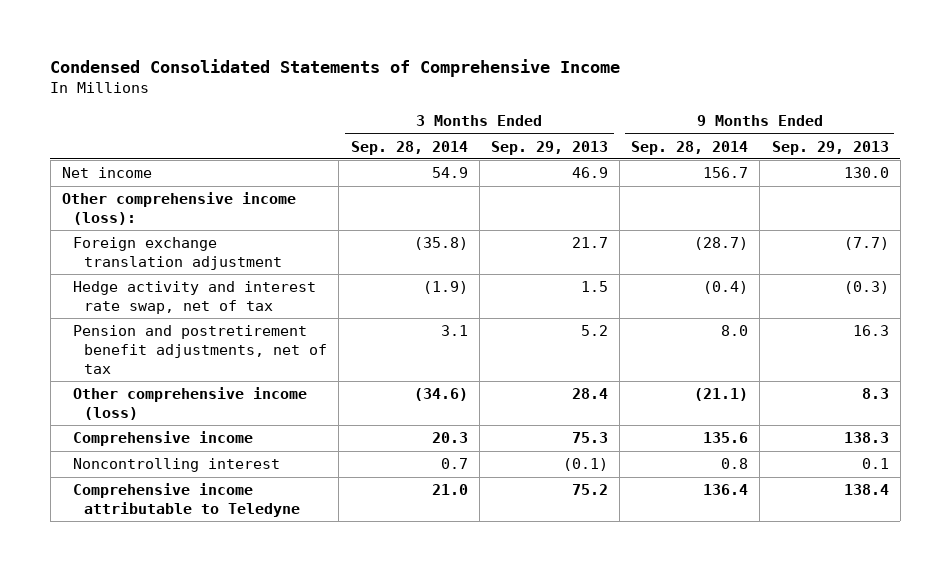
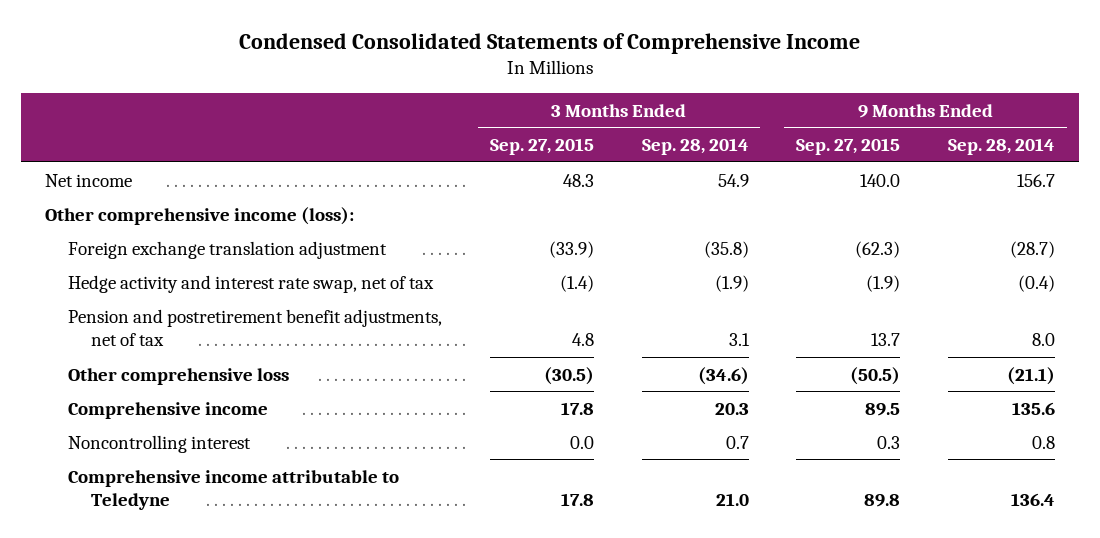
- | 3 Months Ended Sep. 28, 2014 | 3 Months Ended Sep. 29, 2013 | 9 Months Ended Sep. 28, 2014 | 9 Months Ended Sep. 29, 2013
+ | 3 Months Ended Sep. 27, 2015 | 3 Months Ended Sep. 28, 2014 | 9 Months Ended Sep. 27, 2015 | 9 Months Ended Sep. 28, 2014
- Other comprehensive income (loss) | (34.6) | 28.4 | (21.1) | 8.3
+ Other comprehensive loss | (30.5) | (34.6) | (50.5) | (21.1)

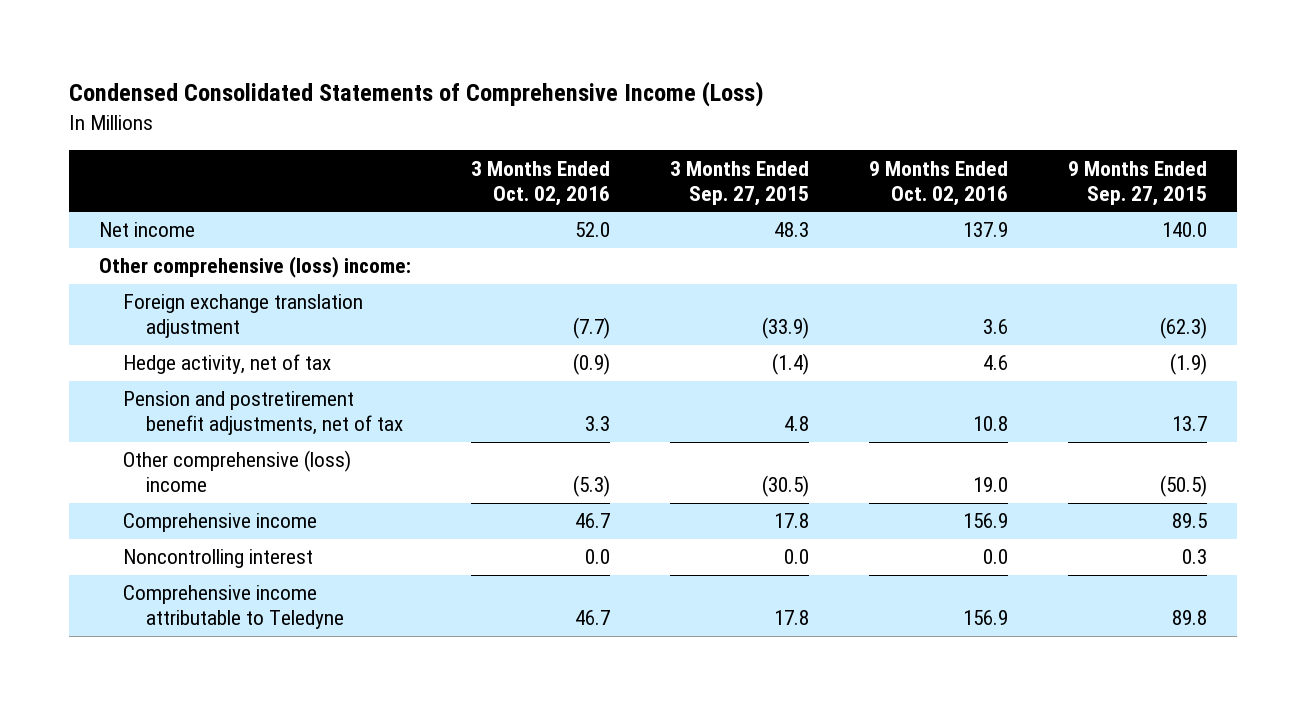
- Condensed Consolidated Statements of Comprehensive Income
+ Condensed Consolidated Statements of Comprehensive Income (Loss)
- | 3 Months Ended Sep. 27, 2015 | 3 Months Ended Sep. 28, 2014 | 9 Months Ended Sep. 27, 2015 | 9 Months Ended Sep. 28, 2014
+ | 3 Months Ended Oct. 02, 2016 | 3 Months Ended Sep. 27, 2015 | 9 Months Ended Oct. 02, 2016 | 9 Months Ended Sep. 27, 2015
- Other comprehensive income (loss):
+ Other comprehensive (loss) income:
- Hedge activity and interest rate swap, net of tax | (1.4) | (1.9) | (1.9) | (0.4)
+ Hedge activity, net of tax | (0.9) | (1.4) | 4.6 | (1.9)
- Other comprehensive loss | (30.5) | (34.6) | (50.5) | (21.1)
+ Other comprehensive (loss) income | (5.3) | (30.5) | 19.0 | (50.5)

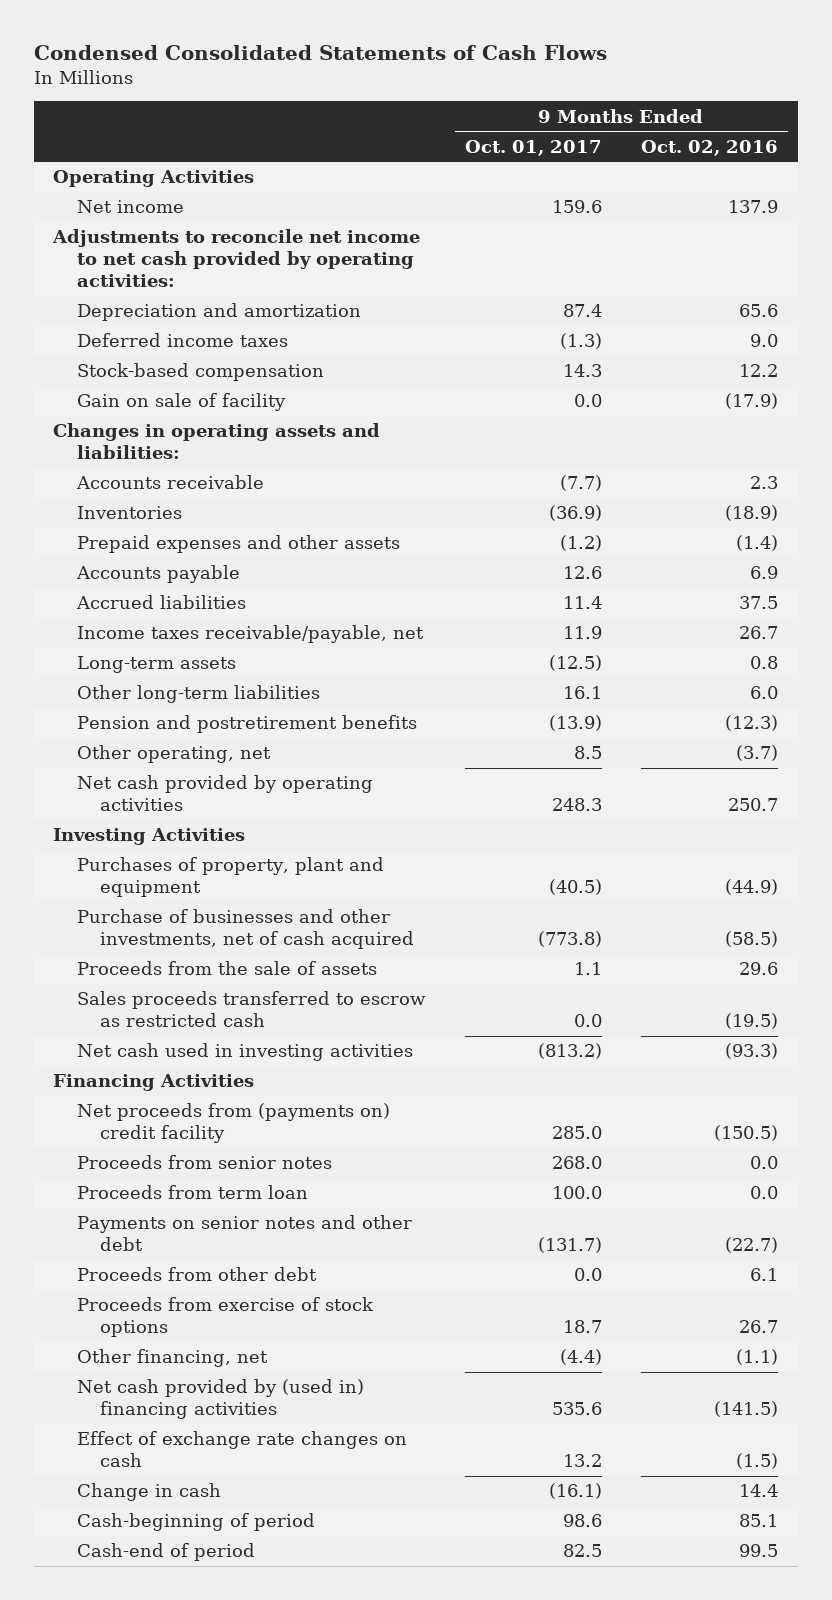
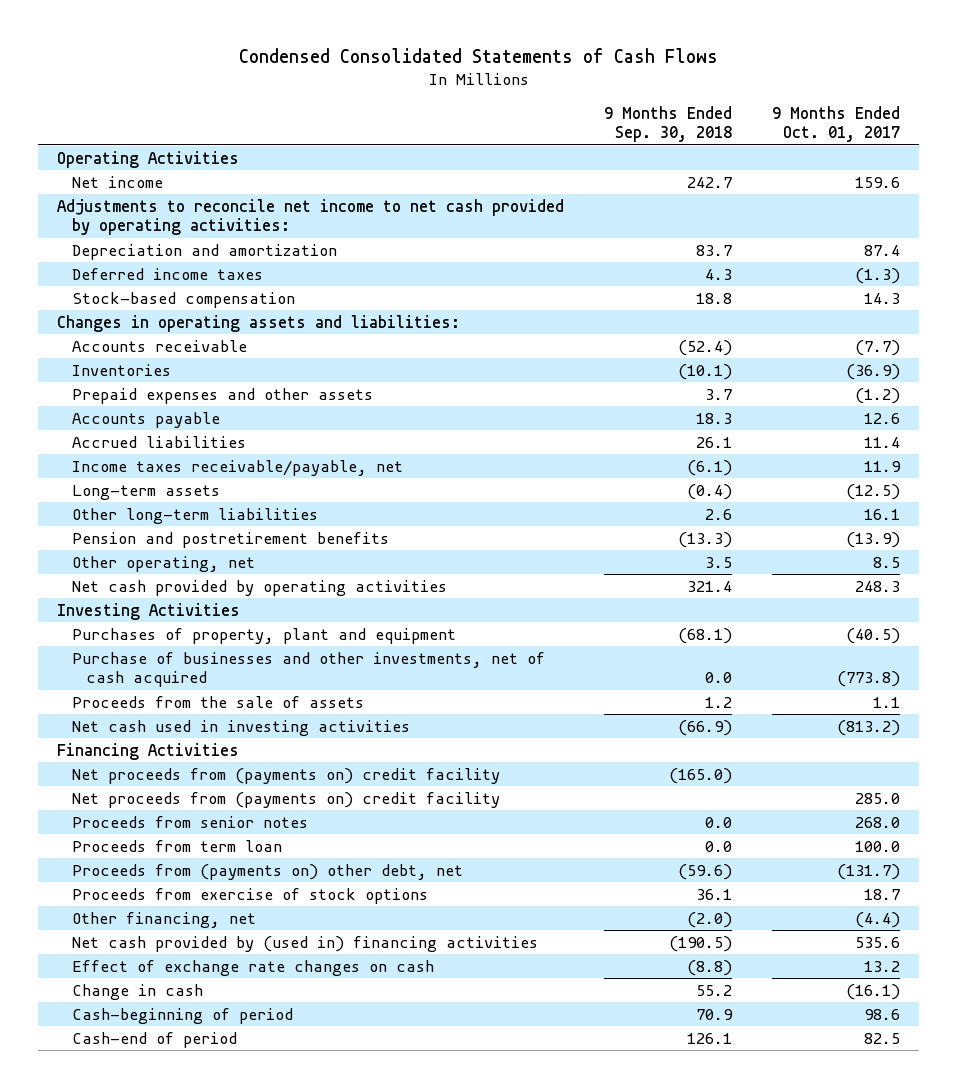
- | 9 Months Ended Oct. 01, 2017 | 9 Months Ended Oct. 02, 2016
+ | 9 Months Ended Sep. 30, 2018 | 9 Months Ended Oct. 01, 2017
- Gain on sale of facility | 0.0 | (17.9)
- Sales proceeds transferred to escrow as restricted cash | 0.0 | (19.5)
+ Net proceeds from (payments on) credit facility | (165.0) |
- Payments on senior notes and other debt | (131.7) | (22.7)
- Proceeds from other debt | 0.0 | 6.1
+ Proceeds from (payments on) other debt, net | (59.6) | (131.7)

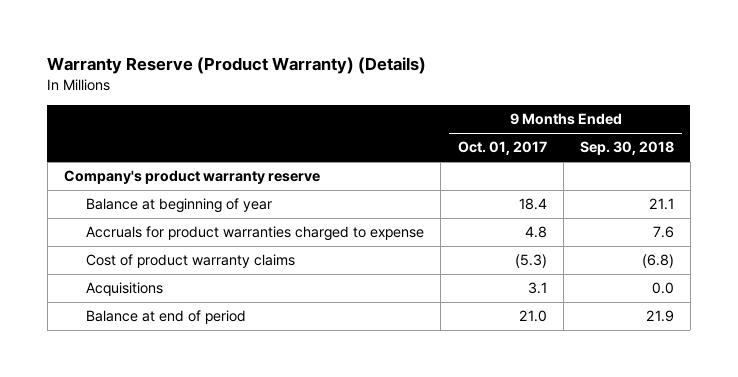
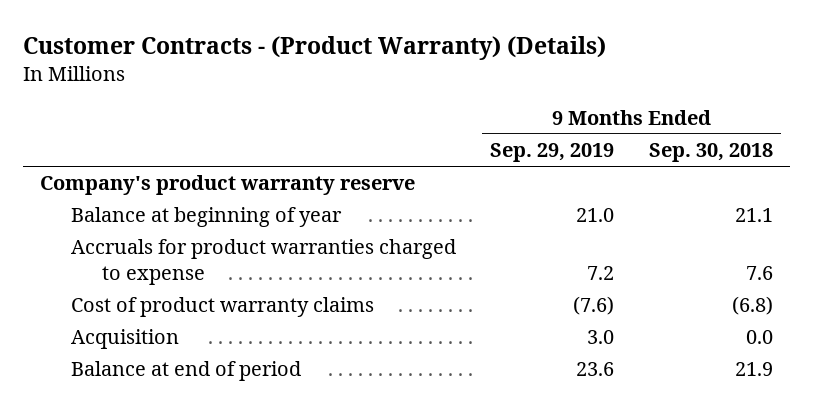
- Warranty Reserve (Product Warranty) (Details)
+ Customer Contracts - (Product Warranty) (Details)
- | 9 Months Ended Oct. 01, 2017 | 9 Months Ended Sep. 30, 2018
+ | 9 Months Ended Sep. 29, 2019 | 9 Months Ended Sep. 30, 2018
- Acquisitions | 3.1 | 0.0
+ Acquisition | 3.0 | 0.0

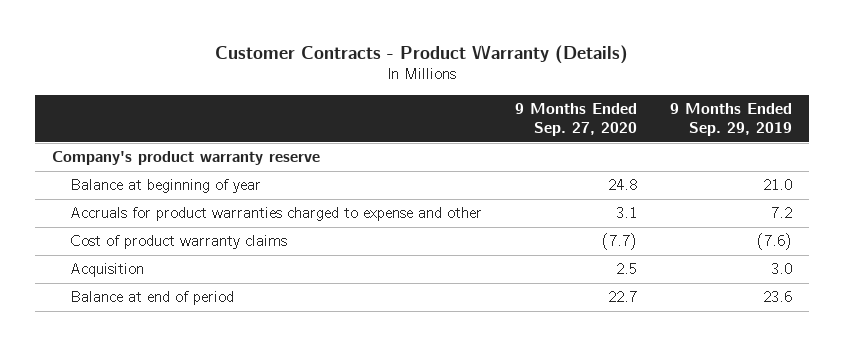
- Customer Contracts - (Product Warranty) (Details)
+ Customer Contracts - Product Warranty (Details)
- | 9 Months Ended Sep. 29, 2019 | 9 Months Ended Sep. 30, 2018
+ | 9 Months Ended Sep. 27, 2020 | 9 Months Ended Sep. 29, 2019
- Accruals for product warranties charged to expense | 7.2 | 7.6
+ Accruals for product warranties charged to expense and other | 3.1 | 7.2

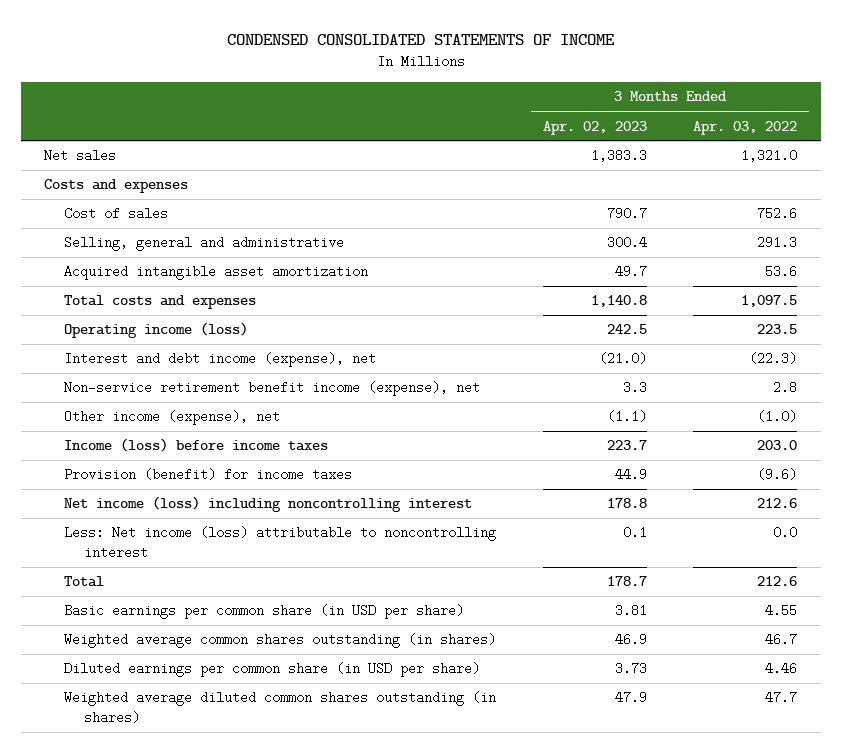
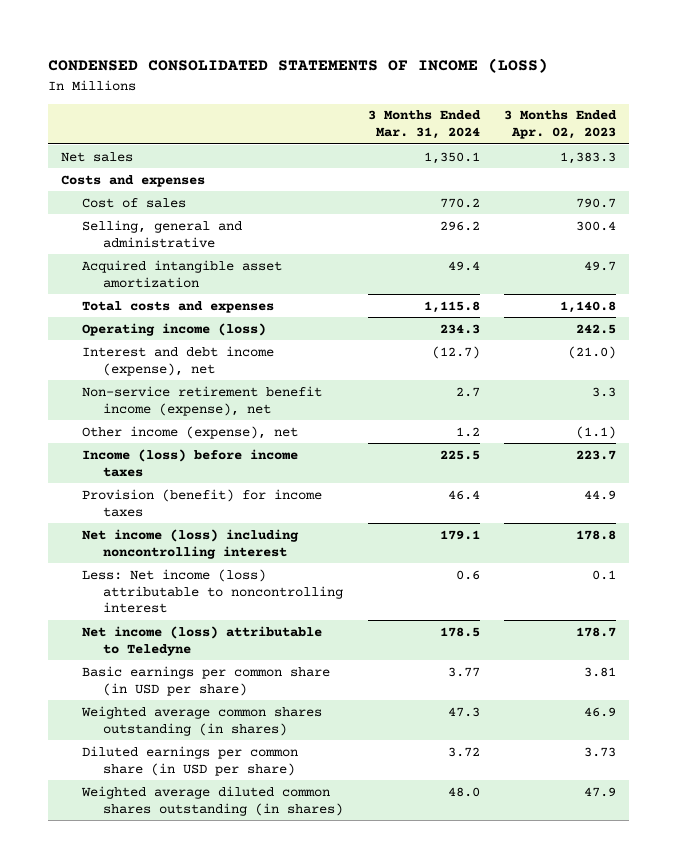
- CONDENSED CONSOLIDATED STATEMENTS OF INCOME
+ CONDENSED CONSOLIDATED STATEMENTS OF INCOME (LOSS)
- | 3 Months Ended Apr. 02, 2023 | 3 Months Ended Apr. 03, 2022
+ | 3 Months Ended Mar. 31, 2024 | 3 Months Ended Apr. 02, 2023
- Total | 178.7 | 212.6
+ Net income (loss) attributable to Teledyne | 178.5 | 178.7

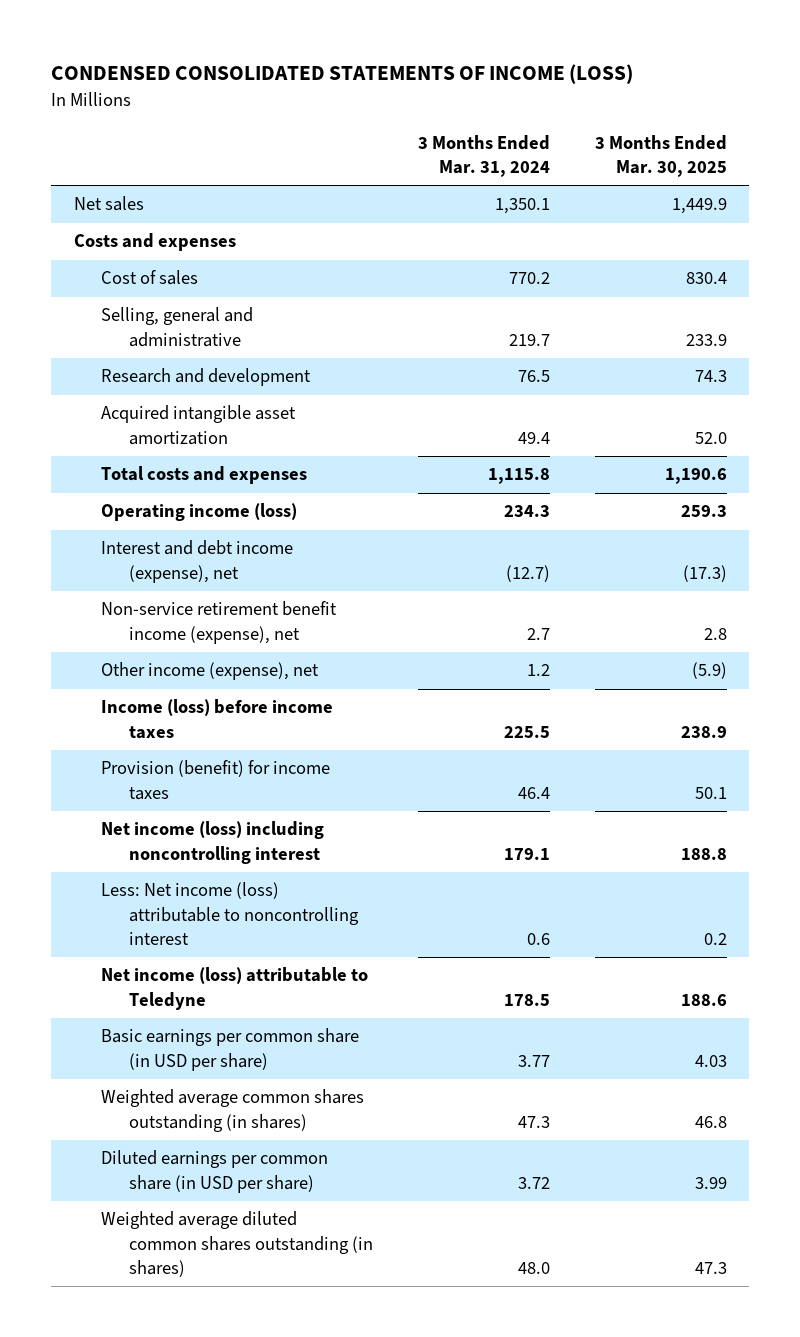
- | 3 Months Ended Mar. 31, 2024 | 3 Months Ended Apr. 02, 2023
+ | 3 Months Ended Mar. 31, 2024 | 3 Months Ended Mar. 30, 2025
- Selling, general and administrative | 296.2 | 300.4
+ Selling, general and administrative | 219.7 | 233.9
+ Research and development | 76.5 | 74.3

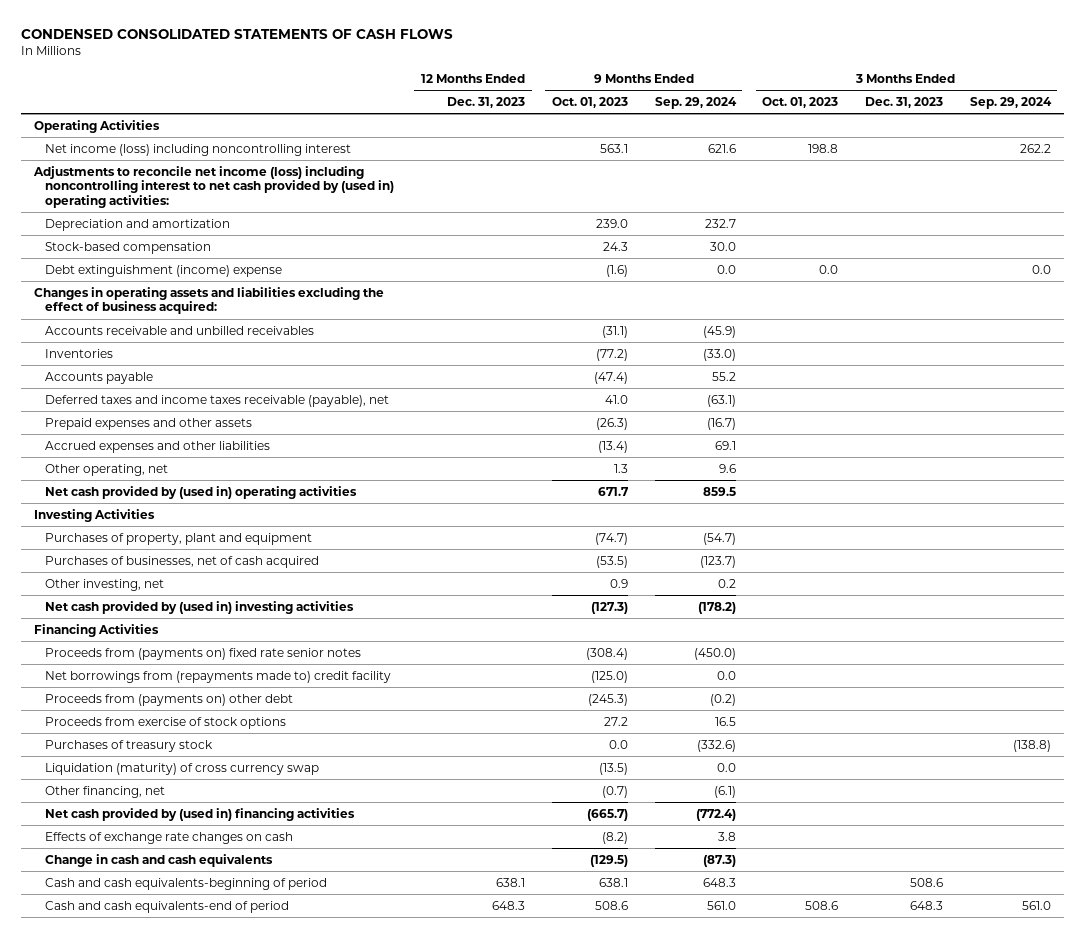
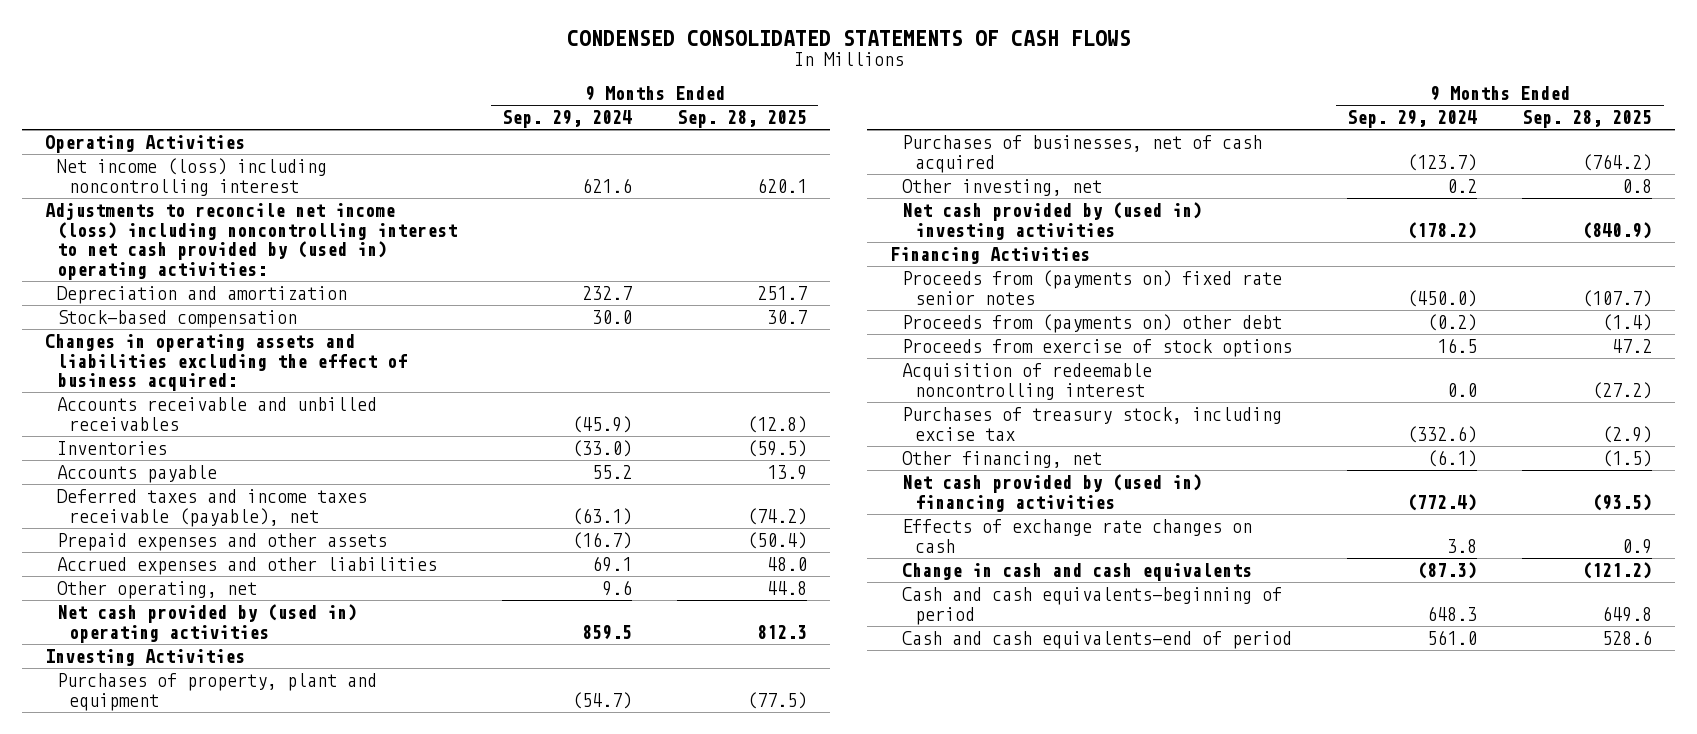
- | 12 Months Ended Dec. 31, 2023 | 9 Months Ended Oct. 01, 2023 | 9 Months Ended Sep. 29, 2024 | 3 Months Ended Oct. 01, 2023 | 3 Months Ended Dec. 31, 2023 | 3 Months Ended Sep. 29, 2024
+ | 9 Months Ended Sep. 29, 2024 | 9 Months Ended Sep. 28, 2025
- Debt extinguishment (income) expense | | (1.6) | 0.0 | 0.0 | | 0.0
- Net borrowings from (repayments made to) credit facility | | (125.0) | 0.0 | | |
- Purchases of treasury stock | | 0.0 | (332.6) | | | (138.8)
- Liquidation (maturity) of cross currency swap | | (13.5) | 0.0 | | |
+ Acquisition of redeemable noncontrolling interest | 0.0 | (27.2)
+ Purchases of treasury stock, including excise tax | (332.6) | (2.9)

